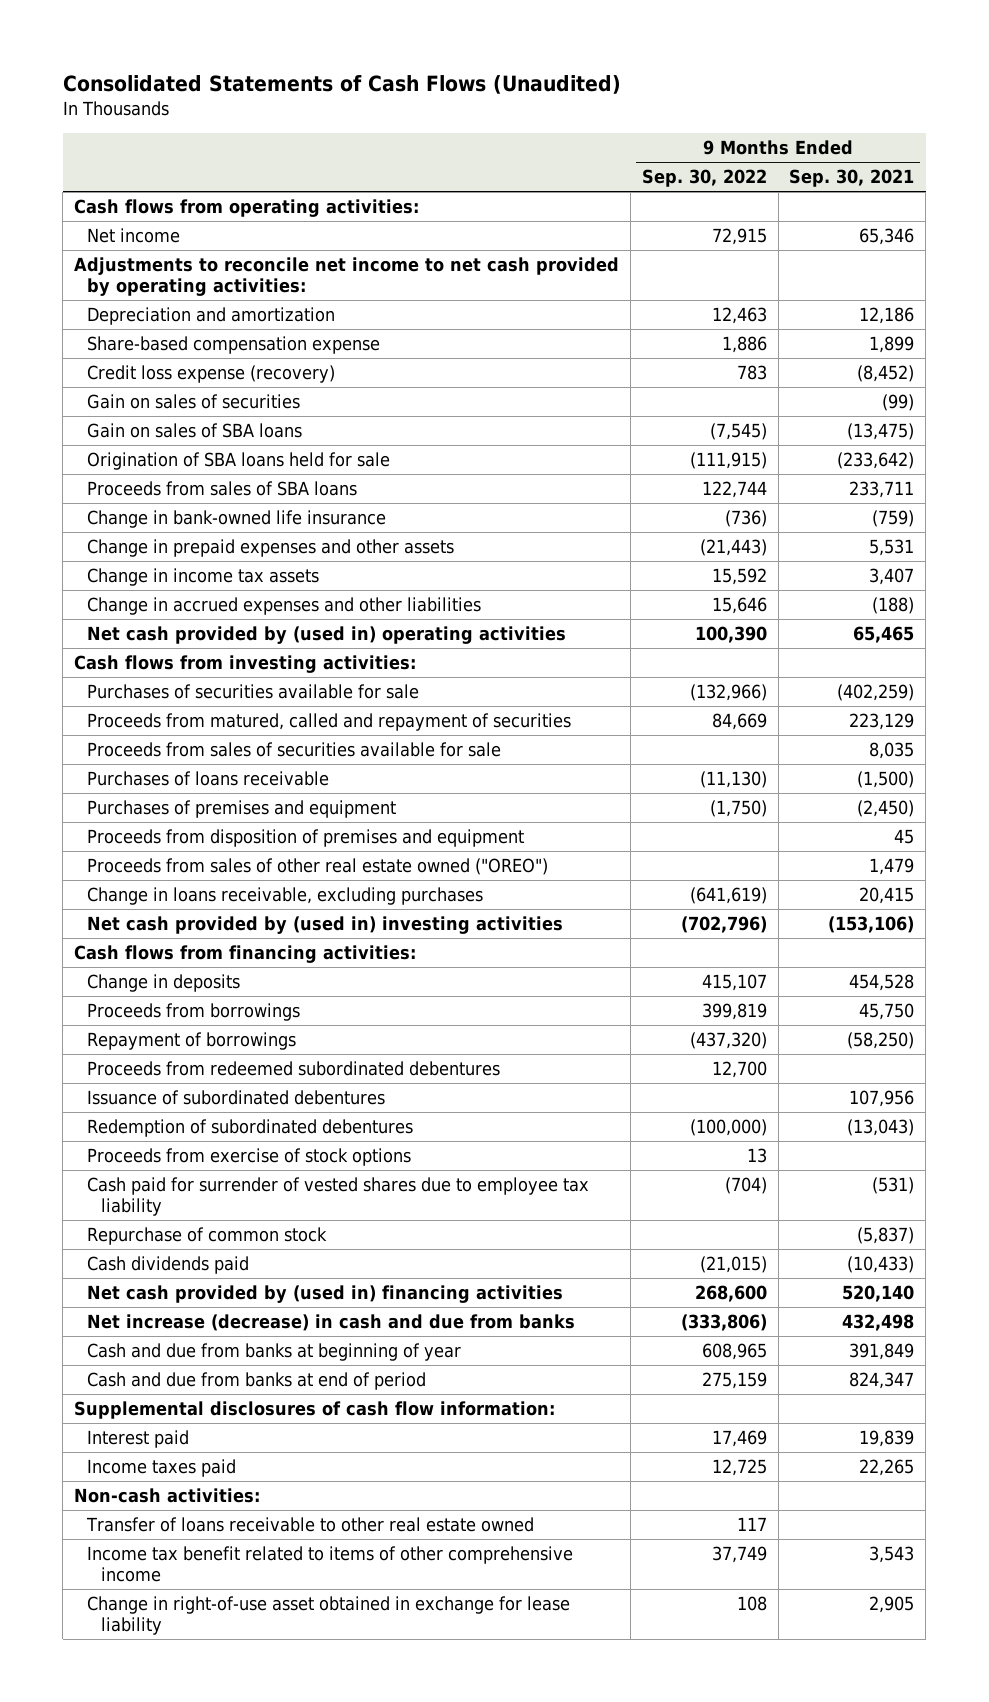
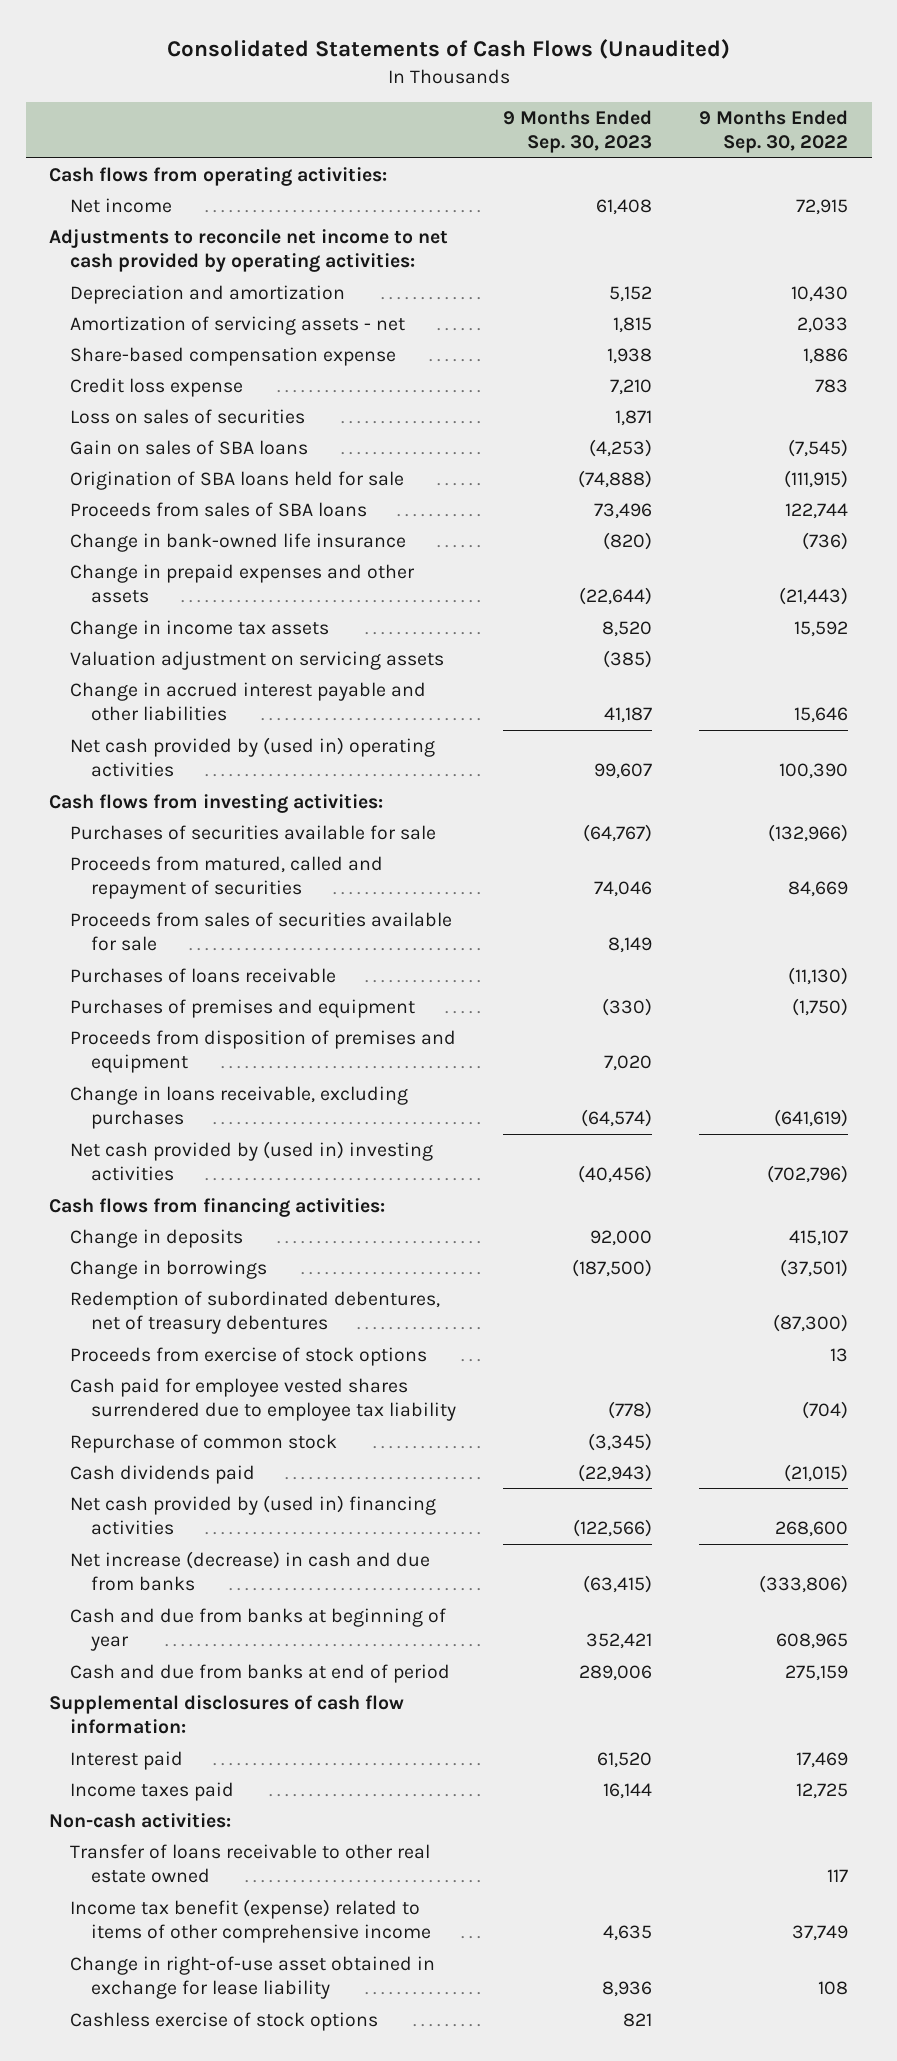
- | 9 Months Ended Sep. 30, 2022 | 9 Months Ended Sep. 30, 2021
+ | 9 Months Ended Sep. 30, 2023 | 9 Months Ended Sep. 30, 2022
- Depreciation and amortization | 12,463 | 12,186
+ Depreciation and amortization | 5,152 | 10,430
+ Amortization of servicing assets - net | 1,815 | 2,033
- Credit loss expense (recovery) | 783 | (8,452)
- Gain on sales of securities | | (99)
+ Credit loss expense | 7,210 | 783
+ Loss on sales of securities | 1,871 |
- Change in accrued expenses and other liabilities | 15,646 | (188)
+ Valuation adjustment on servicing assets | (385) |
+ Change in accrued interest payable and other liabilities | 41,187 | 15,646
- Proceeds from sales of other real estate owned ("OREO") | | 1,479
- Proceeds from borrowings | 399,819 | 45,750
- Repayment of borrowings | (437,320) | (58,250)
- Proceeds from redeemed subordinated debentures | 12,700 |
- Issuance of subordinated debentures | | 107,956
- Redemption of subordinated debentures | (100,000) | (13,043)
+ Change in borrowings | (187,500) | (37,501)
+ Redemption of subordinated debentures, net of treasury debentures | | (87,300)
- Cash paid for surrender of vested shares due to employee tax liability | (704) | (531)
+ Cash paid for employee vested shares surrendered due to employee tax liability | (778) | (704)
- Income tax benefit related to items of other comprehensive income | 37,749 | 3,543
+ Income tax benefit (expense) related to items of other comprehensive income | 4,635 | 37,749
+ Cashless exercise of stock options | 821 |

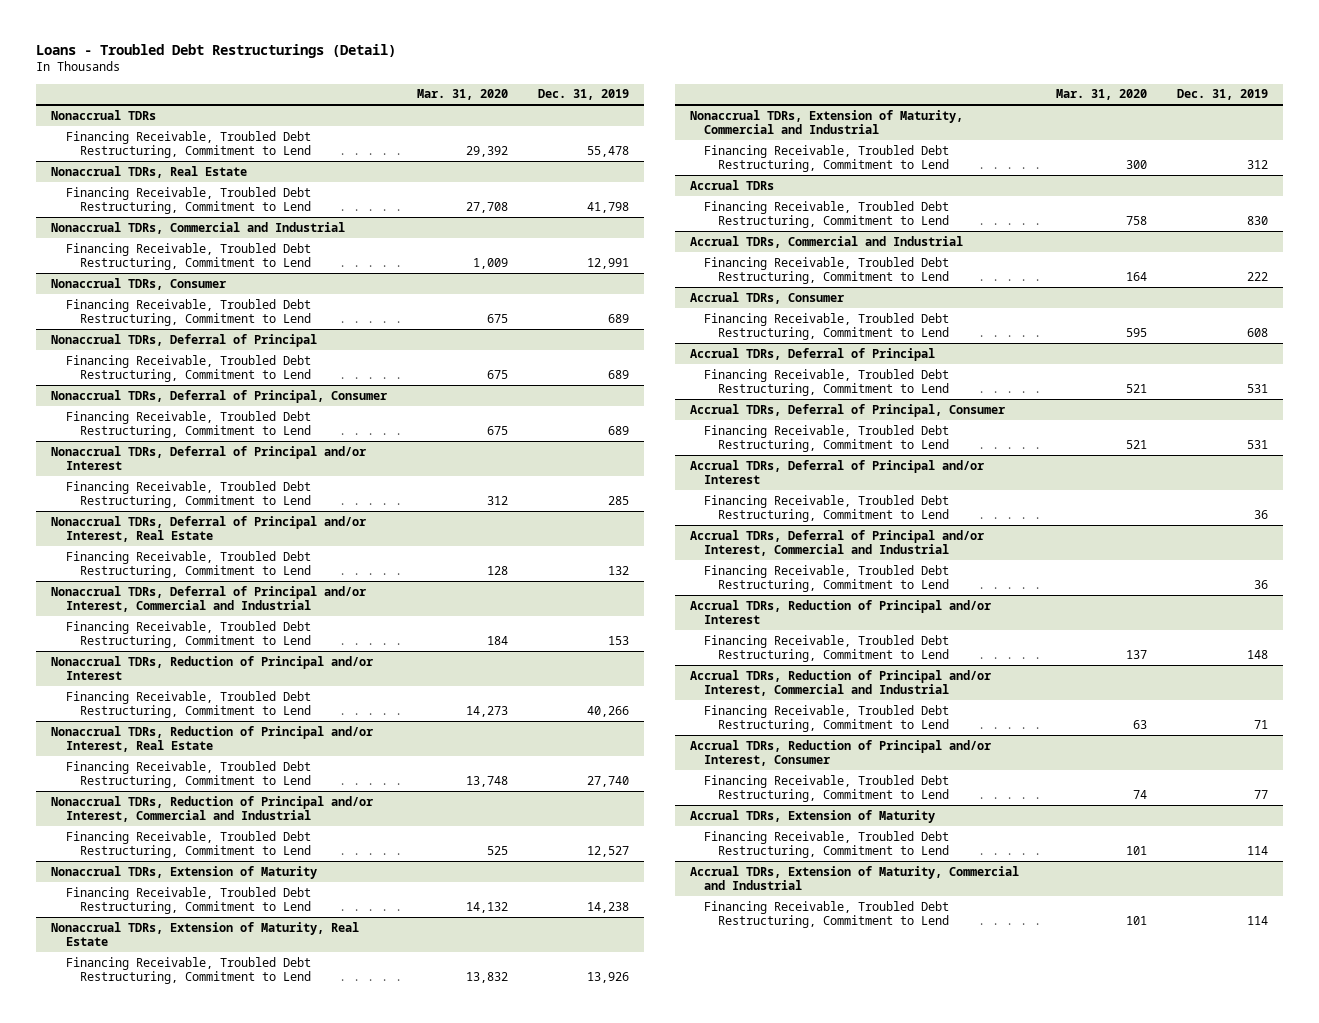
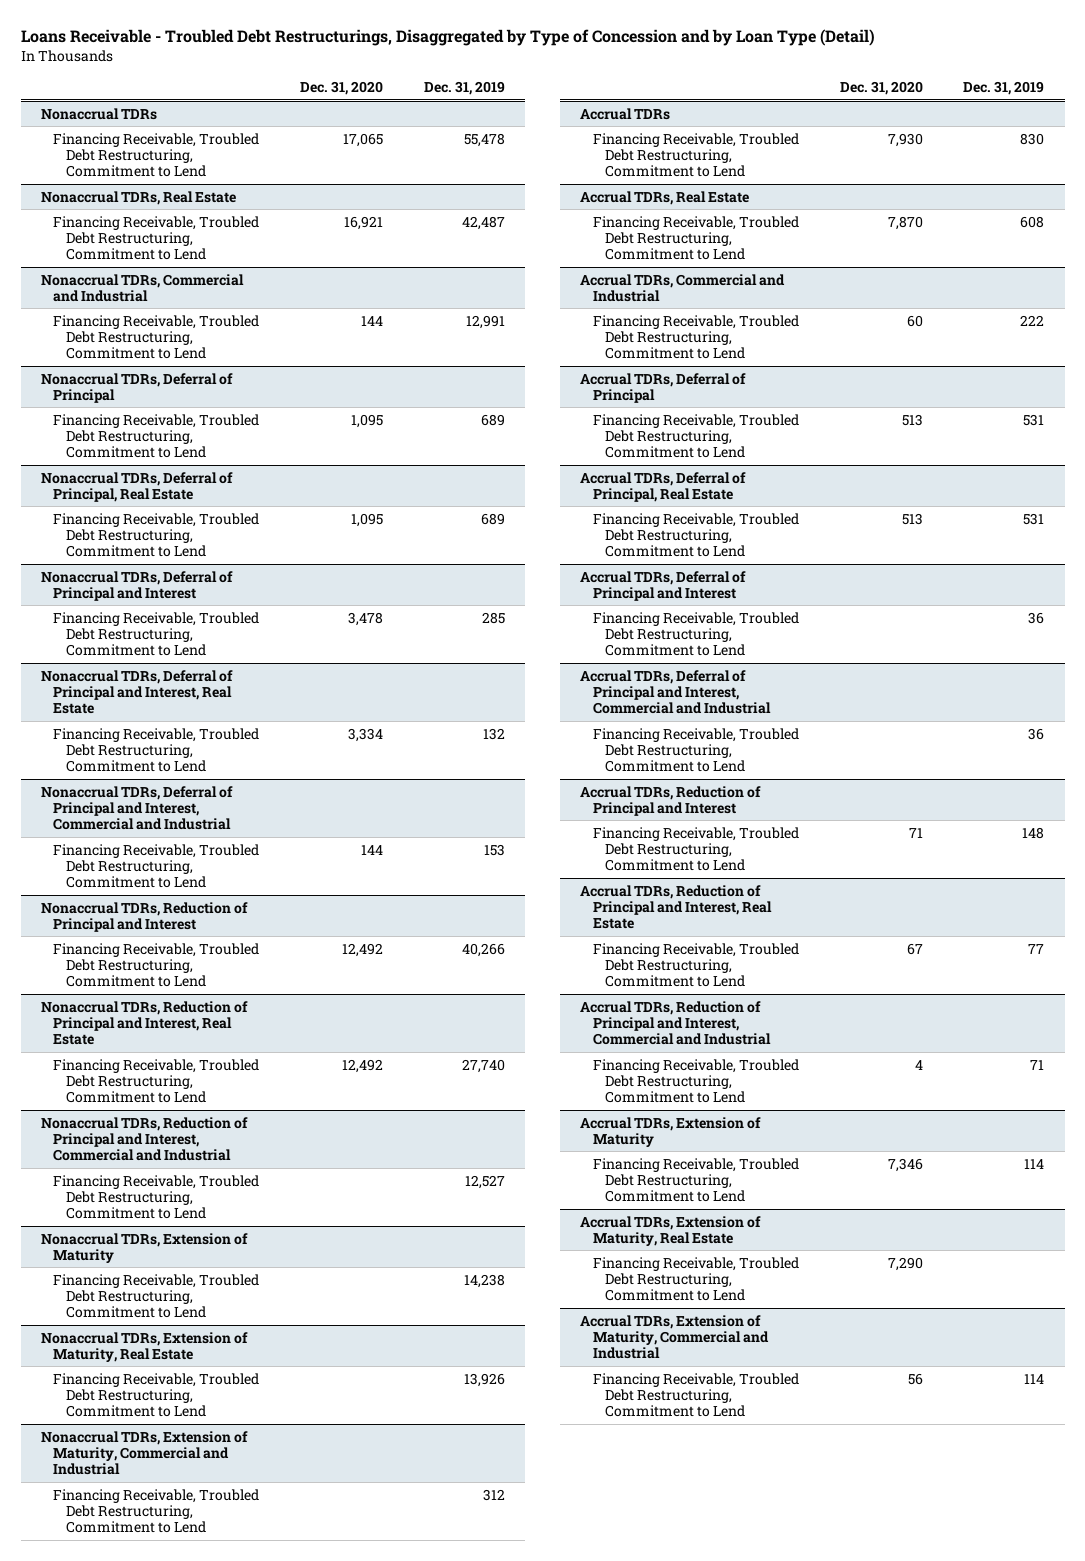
- Loans - Troubled Debt Restructurings (Detail)
+ Loans Receivable - Troubled Debt Restructurings, Disaggregated by Type of Concession and by Loan Type (Detail)
- | Mar. 31, 2020 | Dec. 31, 2019
+ | Dec. 31, 2020 | Dec. 31, 2019
@ Nonaccrual TDRs, Real Estate
- Financing Receivable, Troubled Debt Restructuring, Commitment to Lend | 27,708 | 41,798
+ Financing Receivable, Troubled Debt Restructuring, Commitment to Lend | 16,921 | 42,487
- Nonaccrual TDRs, Consumer
- Financing Receivable, Troubled Debt Restructuring, Commitment to Lend | 675 | 689
- Nonaccrual TDRs, Deferral of Principal, Consumer
+ Nonaccrual TDRs, Deferral of Principal, Real Estate
- Nonaccrual TDRs, Deferral of Principal and/or Interest
+ Nonaccrual TDRs, Deferral of Principal and Interest
- Nonaccrual TDRs, Deferral of Principal and/or Interest, Real Estate
+ Nonaccrual TDRs, Deferral of Principal and Interest, Real Estate
- Nonaccrual TDRs, Deferral of Principal and/or Interest, Commercial and Industrial
+ Nonaccrual TDRs, Deferral of Principal and Interest, Commercial and Industrial
- Nonaccrual TDRs, Reduction of Principal and/or Interest
+ Nonaccrual TDRs, Reduction of Principal and Interest
- Nonaccrual TDRs, Reduction of Principal and/or Interest, Real Estate
+ Nonaccrual TDRs, Reduction of Principal and Interest, Real Estate
- Nonaccrual TDRs, Reduction of Principal and/or Interest, Commercial and Industrial
+ Nonaccrual TDRs, Reduction of Principal and Interest, Commercial and Industrial
+ Accrual TDRs, Real Estate
+ Financing Receivable, Troubled Debt Restructuring, Commitment to Lend | 7,870 | 608
- Accrual TDRs, Consumer
- Financing Receivable, Troubled Debt Restructuring, Commitment to Lend | 595 | 608
- Accrual TDRs, Deferral of Principal, Consumer
+ Accrual TDRs, Deferral of Principal, Real Estate
- Accrual TDRs, Deferral of Principal and/or Interest
+ Accrual TDRs, Deferral of Principal and Interest
- Accrual TDRs, Deferral of Principal and/or Interest, Commercial and Industrial
+ Accrual TDRs, Deferral of Principal and Interest, Commercial and Industrial
- Accrual TDRs, Reduction of Principal and/or Interest
+ Accrual TDRs, Reduction of Principal and Interest
- Accrual TDRs, Reduction of Principal and/or Interest, Commercial and Industrial
- Financing Receivable, Troubled Debt Restructuring, Commitment to Lend | 63 | 71
- Accrual TDRs, Reduction of Principal and/or Interest, Consumer
+ Accrual TDRs, Reduction of Principal and Interest, Real Estate
+ Accrual TDRs, Reduction of Principal and Interest, Commercial and Industrial
+ Financing Receivable, Troubled Debt Restructuring, Commitment to Lend | 4 | 71
+ Accrual TDRs, Extension of Maturity, Real Estate
+ Financing Receivable, Troubled Debt Restructuring, Commitment to Lend | 7,290 |

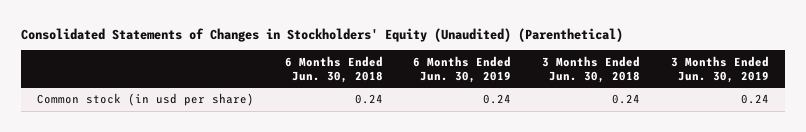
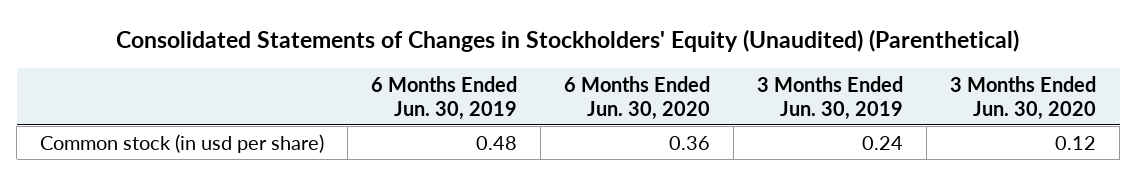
- | 6 Months Ended Jun. 30, 2018 | 6 Months Ended Jun. 30, 2019 | 3 Months Ended Jun. 30, 2018 | 3 Months Ended Jun. 30, 2019
+ | 6 Months Ended Jun. 30, 2019 | 6 Months Ended Jun. 30, 2020 | 3 Months Ended Jun. 30, 2019 | 3 Months Ended Jun. 30, 2020
- Common stock (in usd per share) | 0.24 | 0.24 | 0.24 | 0.24
+ Common stock (in usd per share) | 0.48 | 0.36 | 0.24 | 0.12

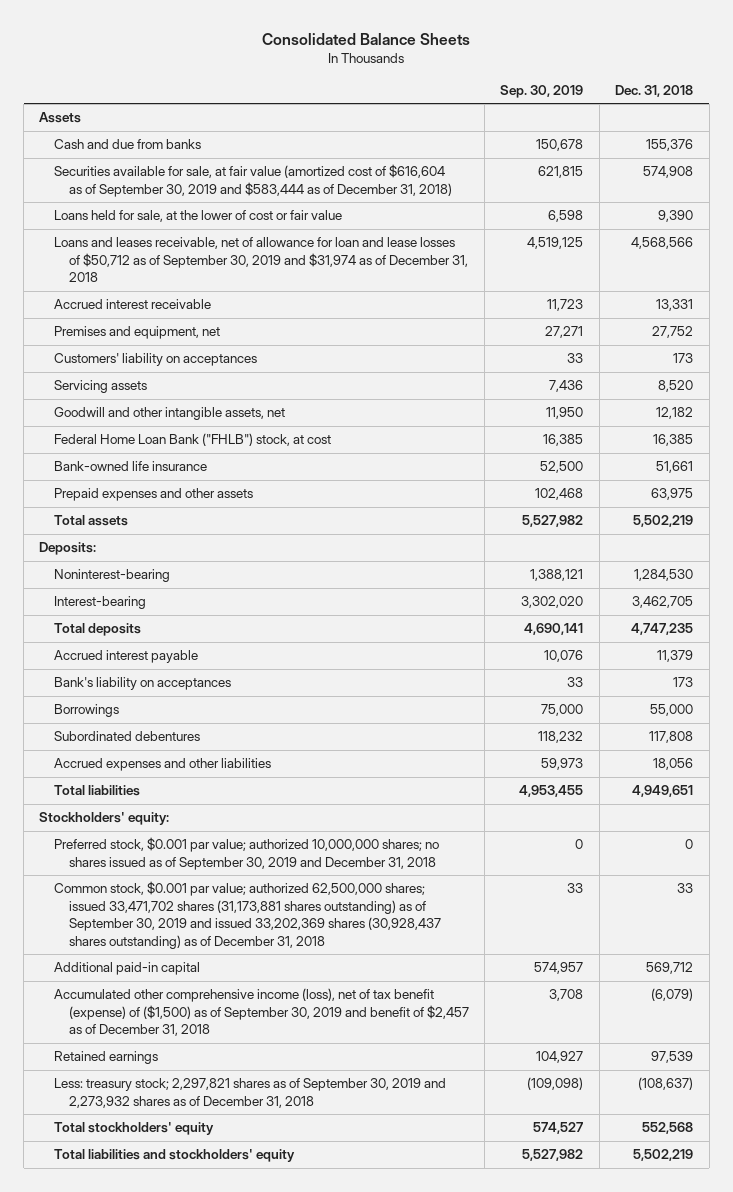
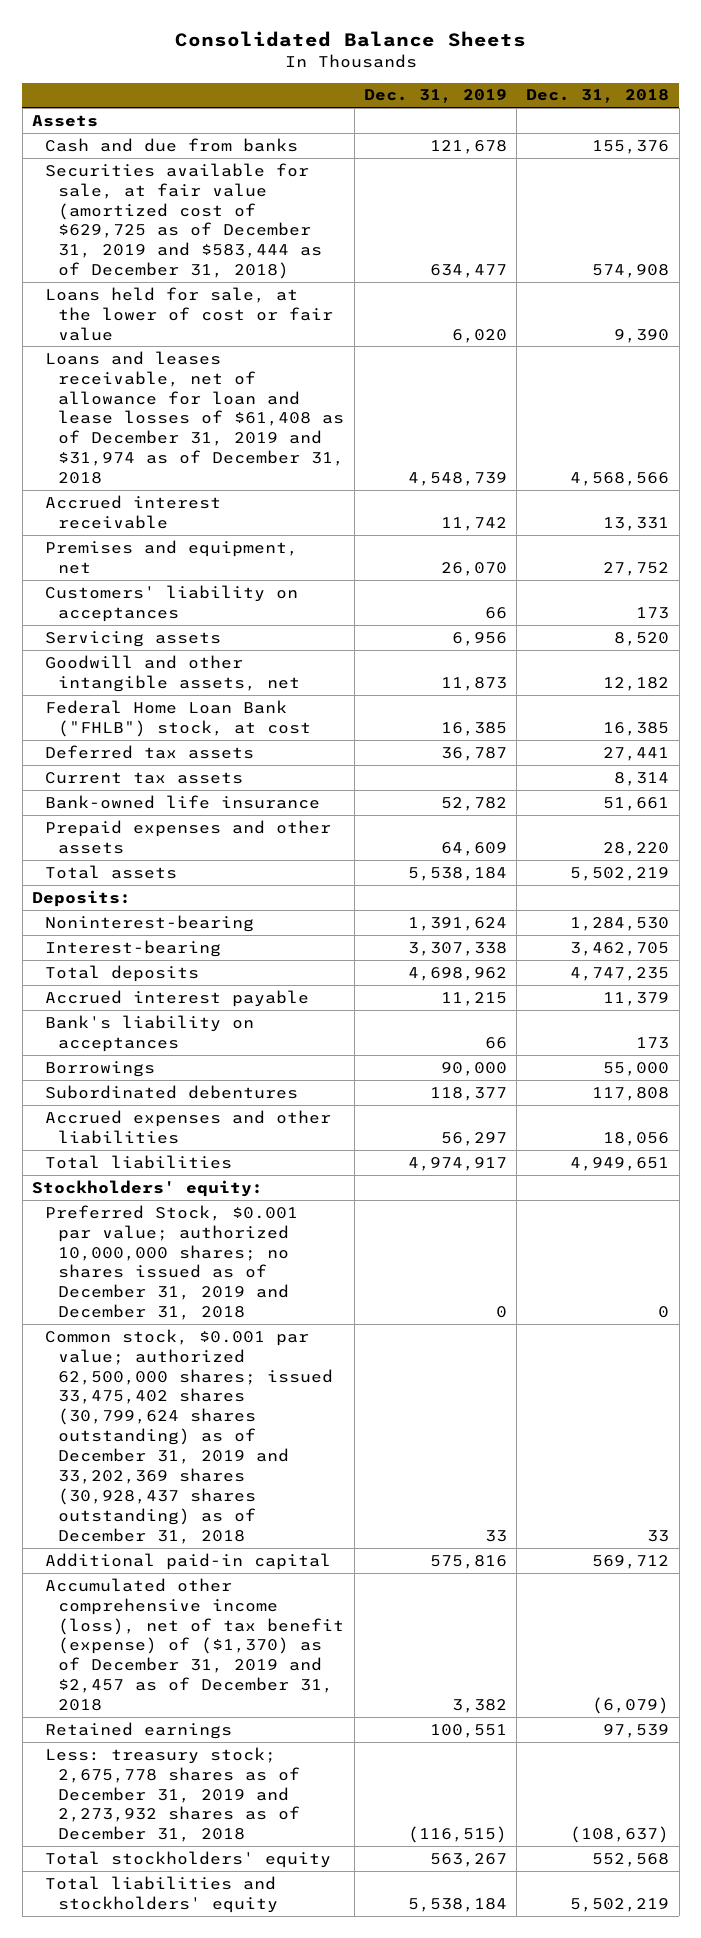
- | Sep. 30, 2019 | Dec. 31, 2018
+ | Dec. 31, 2019 | Dec. 31, 2018
- Securities available for sale, at fair value (amortized cost of $616,604 as of September 30, 2019 and $583,444 as of December 31, 2018) | 621,815 | 574,908
+ Securities available for sale, at fair value (amortized cost of $629,725 as of December 31, 2019 and $583,444 as of December 31, 2018) | 634,477 | 574,908
- Loans and leases receivable, net of allowance for loan and lease losses of $50,712 as of September 30, 2019 and $31,974 as of December 31, 2018 | 4,519,125 | 4,568,566
+ Loans and leases receivable, net of allowance for loan and lease losses of $61,408 as of December 31, 2019 and $31,974 as of December 31, 2018 | 4,548,739 | 4,568,566
+ Deferred tax assets | 36,787 | 27,441
+ Current tax assets | | 8,314
- Prepaid expenses and other assets | 102,468 | 63,975
+ Prepaid expenses and other assets | 64,609 | 28,220
- Preferred stock, $0.001 par value; authorized 10,000,000 shares; no shares issued as of September 30, 2019 and December 31, 2018 | 0 | 0
- Common stock, $0.001 par value; authorized 62,500,000 shares; issued 33,471,702 shares (31,173,881 shares outstanding) as of September 30, 2019 and issued 33,202,369 shares (30,928,437 shares outstanding) as of December 31, 2018 | 33 | 33
+ Preferred Stock, $0.001 par value; authorized 10,000,000 shares; no shares issued as of December 31, 2019 and December 31, 2018 | 0 | 0
+ Common stock, $0.001 par value; authorized 62,500,000 shares; issued 33,475,402 shares (30,799,624 shares outstanding) as of December 31, 2019 and 33,202,369 shares (30,928,437 shares outstanding) as of December 31, 2018 | 33 | 33
- Accumulated other comprehensive income (loss), net of tax benefit (expense) of ($1,500) as of September 30, 2019 and benefit of $2,457 as of December 31, 2018 | 3,708 | (6,079)
+ Accumulated other comprehensive income (loss), net of tax benefit (expense) of ($1,370) as of December 31, 2019 and $2,457 as of December 31, 2018 | 3,382 | (6,079)
- Less: treasury stock; 2,297,821 shares as of September 30, 2019 and 2,273,932 shares as of December 31, 2018 | (109,098) | (108,637)
+ Less: treasury stock; 2,675,778 shares as of December 31, 2019 and 2,273,932 shares as of December 31, 2018 | (116,515) | (108,637)

